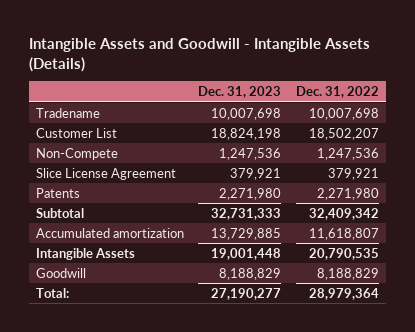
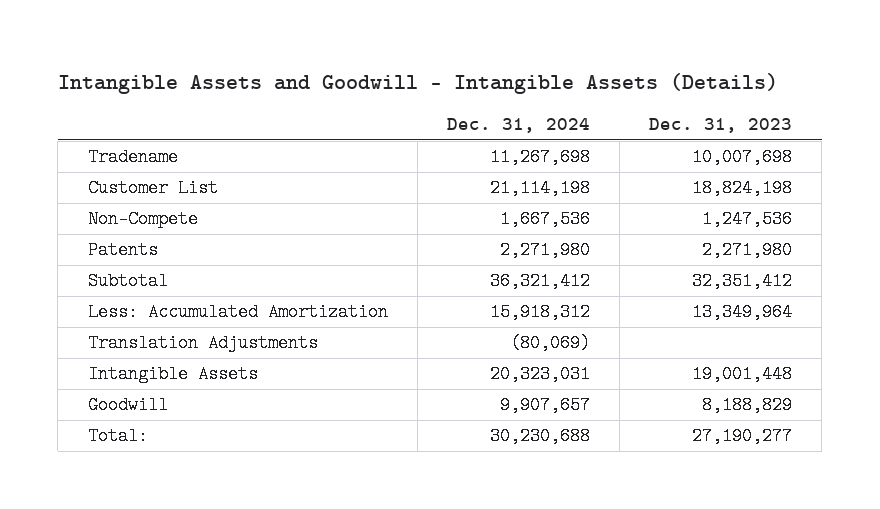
- | Dec. 31, 2023 | Dec. 31, 2022
+ | Dec. 31, 2024 | Dec. 31, 2023
- Slice License Agreement | 379,921 | 379,921
- Subtotal | 32,731,333 | 32,409,342
- Accumulated amortization | 13,729,885 | 11,618,807
+ Subtotal | 36,321,412 | 32,351,412
+ Less: Accumulated Amortization | 15,918,312 | 13,349,964
+ Translation Adjustments | (80,069) |

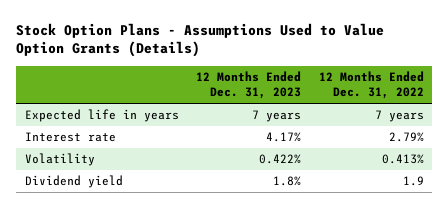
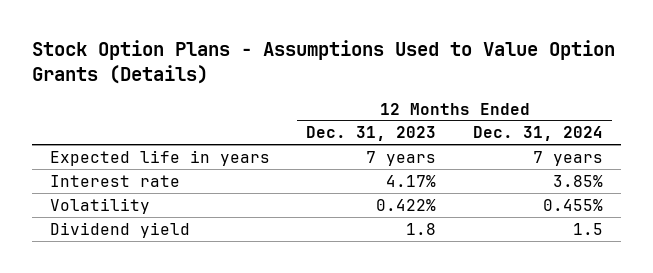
- | 12 Months Ended Dec. 31, 2023 | 12 Months Ended Dec. 31, 2022
+ | 12 Months Ended Dec. 31, 2023 | 12 Months Ended Dec. 31, 2024
- Dividend yield | 1.8% | 1.9
+ Dividend yield | 1.8 | 1.5

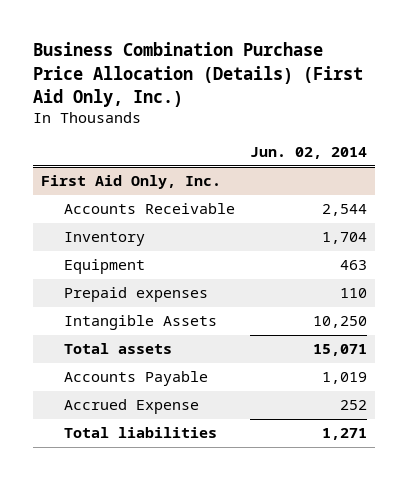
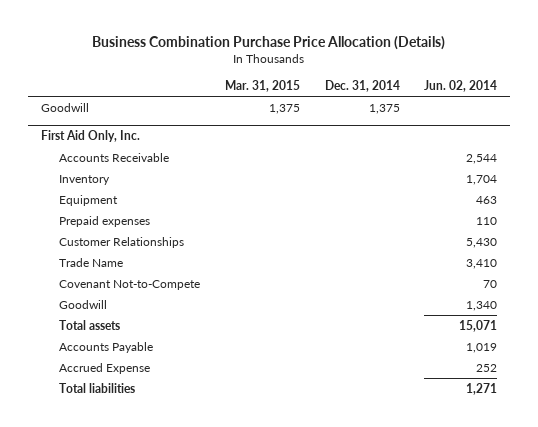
- Business Combination Purchase Price Allocation (Details) (First Aid Only, Inc.)
+ Business Combination Purchase Price Allocation (Details)
- | Jun. 02, 2014
+ | Mar. 31, 2015 | Dec. 31, 2014 | Jun. 02, 2014
+ Goodwill | 1,375 | 1,375 |
@ First Aid Only, Inc.
- Intangible Assets | 10,250
+ Customer Relationships | | | 5,430
+ Trade Name | | | 3,410
+ Covenant Not-to-Compete | | | 70
+ Goodwill | | | 1,340

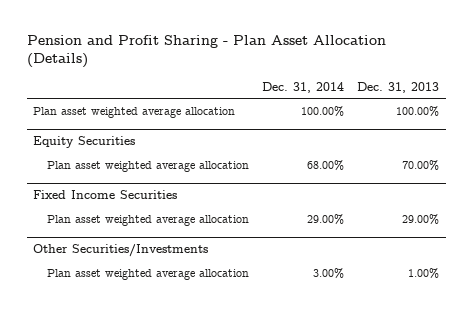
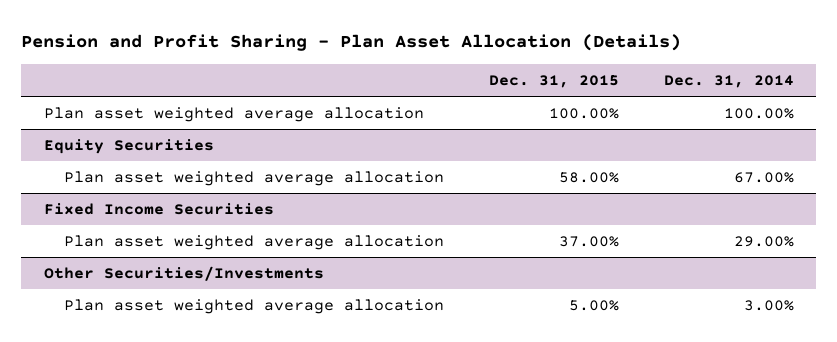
- | Dec. 31, 2014 | Dec. 31, 2013
+ | Dec. 31, 2015 | Dec. 31, 2014
@ Equity Securities
- Plan asset weighted average allocation | 68.00% | 70.00%
+ Plan asset weighted average allocation | 58.00% | 67.00%

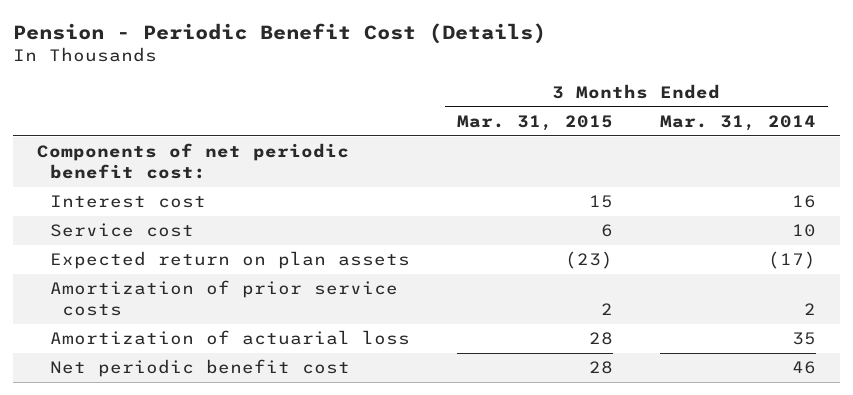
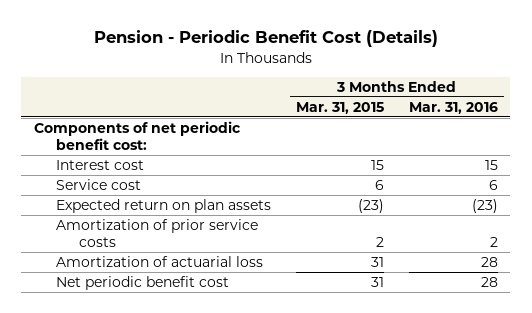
- | 3 Months Ended Mar. 31, 2015 | 3 Months Ended Mar. 31, 2014
+ | 3 Months Ended Mar. 31, 2015 | 3 Months Ended Mar. 31, 2016
- Amortization of actuarial loss | 28 | 35
- Net periodic benefit cost | 28 | 46
+ Amortization of actuarial loss | 31 | 28
+ Net periodic benefit cost | 31 | 28

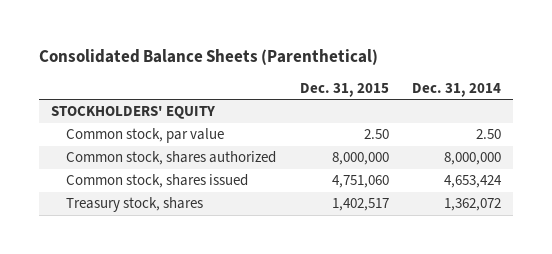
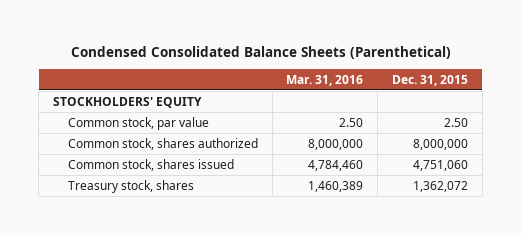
- Consolidated Balance Sheets (Parenthetical)
+ Condensed Consolidated Balance Sheets (Parenthetical)
- | Dec. 31, 2015 | Dec. 31, 2014
+ | Mar. 31, 2016 | Dec. 31, 2015
- Treasury stock, shares | 1,402,517 | 1,362,072
+ Treasury stock, shares | 1,460,389 | 1,362,072

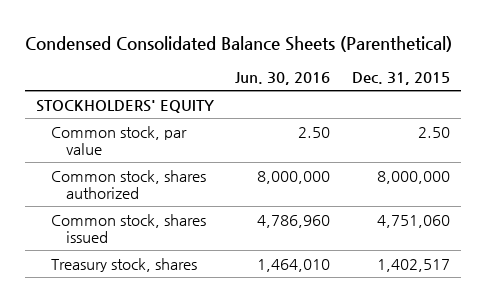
- | Mar. 31, 2016 | Dec. 31, 2015
+ | Jun. 30, 2016 | Dec. 31, 2015
- Treasury stock, shares | 1,460,389 | 1,362,072
+ Treasury stock, shares | 1,464,010 | 1,402,517

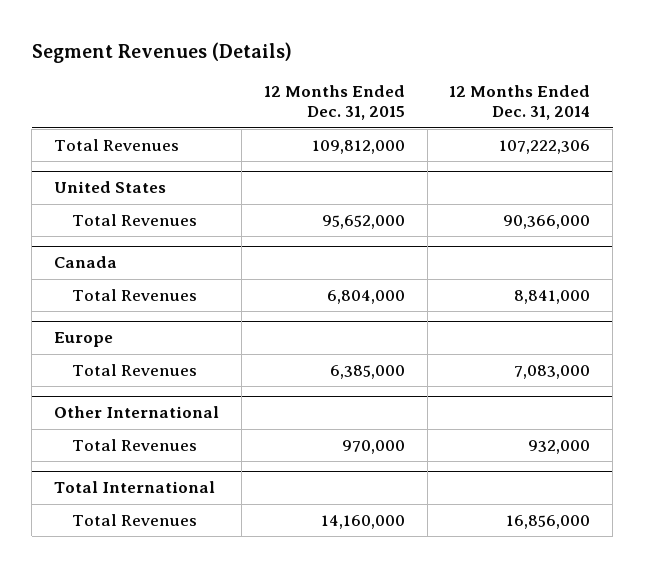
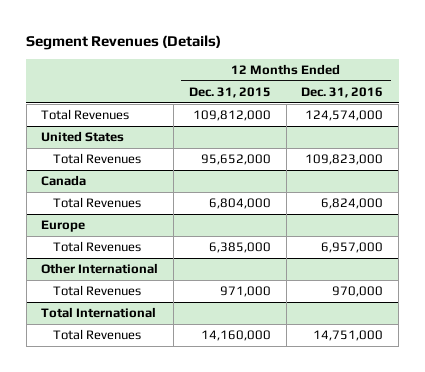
- | 12 Months Ended Dec. 31, 2015 | 12 Months Ended Dec. 31, 2014
+ | 12 Months Ended Dec. 31, 2015 | 12 Months Ended Dec. 31, 2016
@ Other International
- Total Revenues | 970,000 | 932,000
+ Total Revenues | 971,000 | 970,000

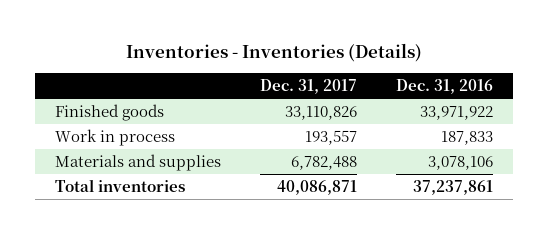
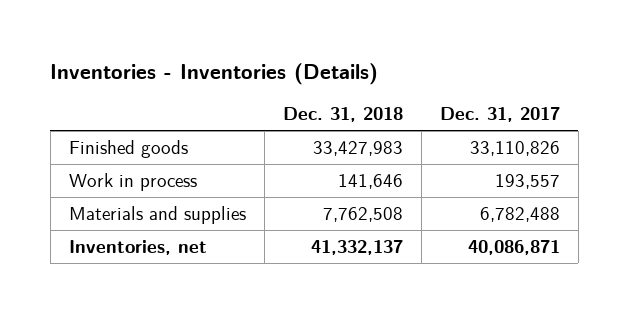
- | Dec. 31, 2017 | Dec. 31, 2016
+ | Dec. 31, 2018 | Dec. 31, 2017
- Total inventories | 40,086,871 | 37,237,861
+ Inventories, net | 41,332,137 | 40,086,871

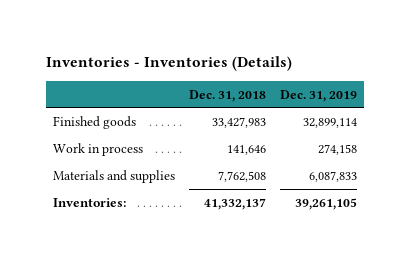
- | Dec. 31, 2018 | Dec. 31, 2017
+ | Dec. 31, 2018 | Dec. 31, 2019
- Inventories, net | 41,332,137 | 40,086,871
+ Inventories: | 41,332,137 | 39,261,105

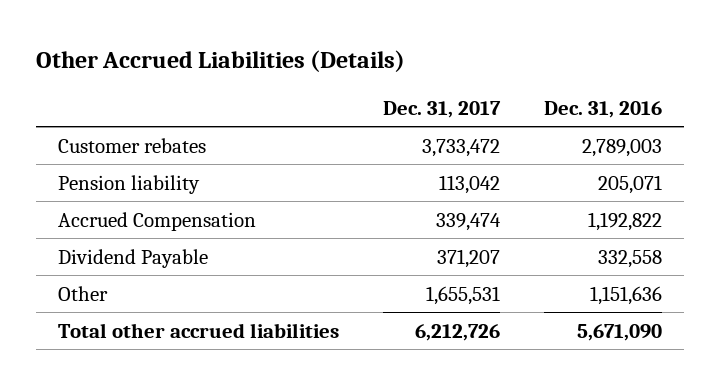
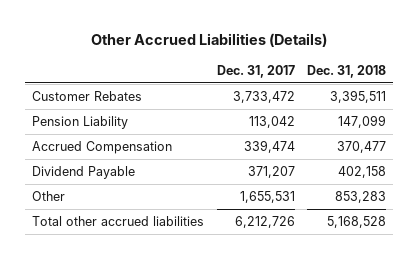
- | Dec. 31, 2017 | Dec. 31, 2016
+ | Dec. 31, 2017 | Dec. 31, 2018
- Customer rebates | 3,733,472 | 2,789,003
- Pension liability | 113,042 | 205,071
+ Customer Rebates | 3,733,472 | 3,395,511
+ Pension Liability | 113,042 | 147,099

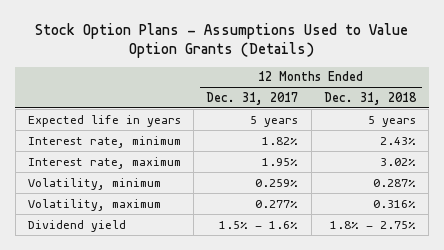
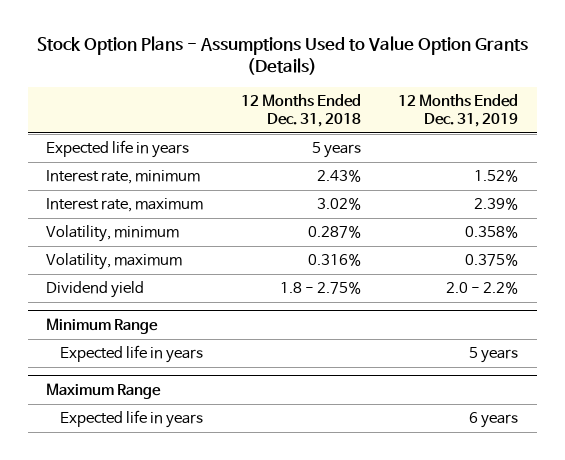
- | 12 Months Ended Dec. 31, 2017 | 12 Months Ended Dec. 31, 2018
+ | 12 Months Ended Dec. 31, 2018 | 12 Months Ended Dec. 31, 2019
- Dividend yield | 1.5% - 1.6% | 1.8% - 2.75%
+ Dividend yield | 1.8 - 2.75% | 2.0 - 2.2%
+ Minimum Range
+ Expected life in years | | 5 years
+ Maximum Range
+ Expected life in years | | 6 years

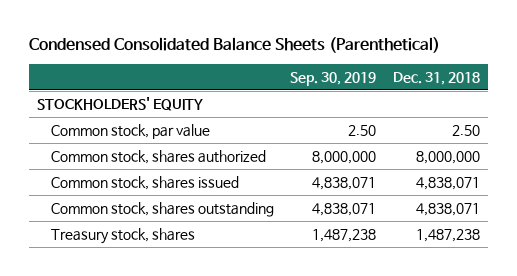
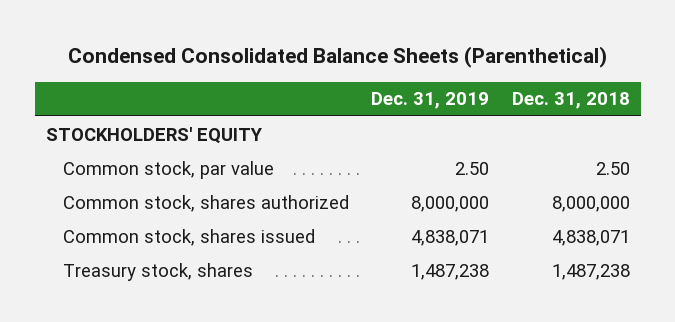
- | Sep. 30, 2019 | Dec. 31, 2018
+ | Dec. 31, 2019 | Dec. 31, 2018
- Common stock, shares outstanding | 4,838,071 | 4,838,071

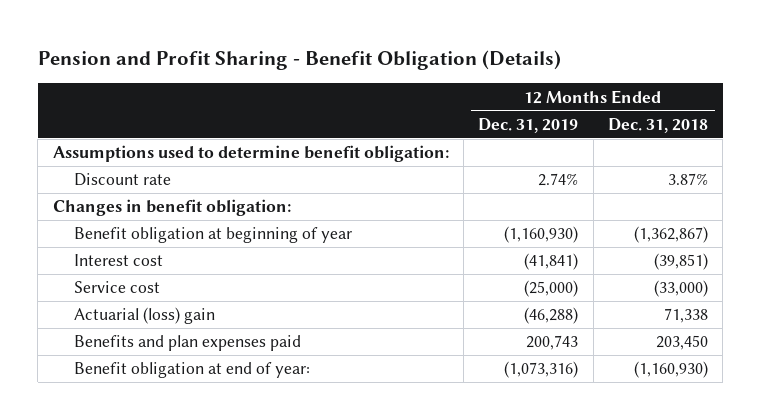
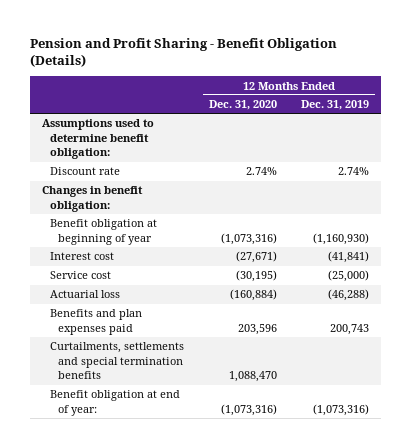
- | 12 Months Ended Dec. 31, 2019 | 12 Months Ended Dec. 31, 2018
+ | 12 Months Ended Dec. 31, 2020 | 12 Months Ended Dec. 31, 2019
- Actuarial (loss) gain | (46,288) | 71,338
+ Actuarial loss | (160,884) | (46,288)
+ Curtailments, settlements and special termination benefits | 1,088,470 |

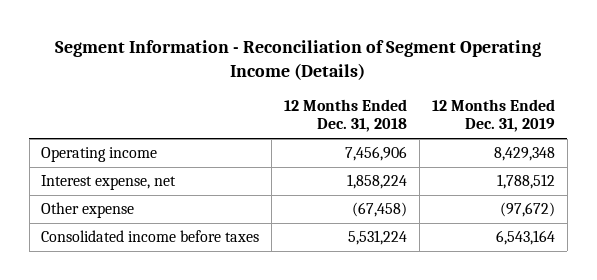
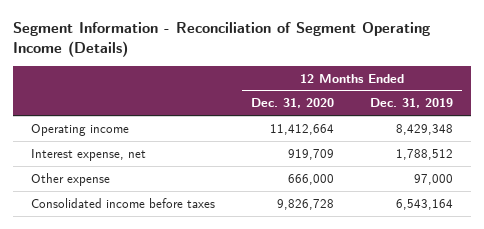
- | 12 Months Ended Dec. 31, 2018 | 12 Months Ended Dec. 31, 2019
+ | 12 Months Ended Dec. 31, 2020 | 12 Months Ended Dec. 31, 2019
- Other expense | (67,458) | (97,672)
+ Other expense | 666,000 | 97,000

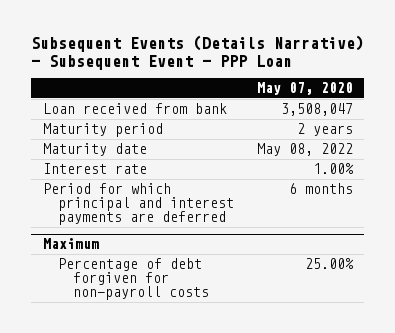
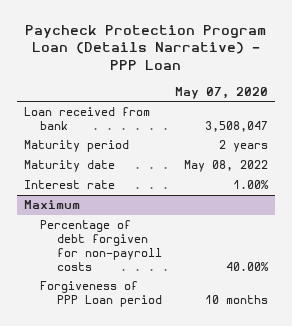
- Subsequent Events (Details Narrative) - Subsequent Event - PPP Loan
+ Paycheck Protection Program Loan (Details Narrative) - PPP Loan
- Period for which principal and interest payments are deferred | 6 months
@ Maximum
- Percentage of debt forgiven for non-payroll costs | 25.00%
+ Percentage of debt forgiven for non-payroll costs | 40.00%
+ Forgiveness of PPP Loan period | 10 months

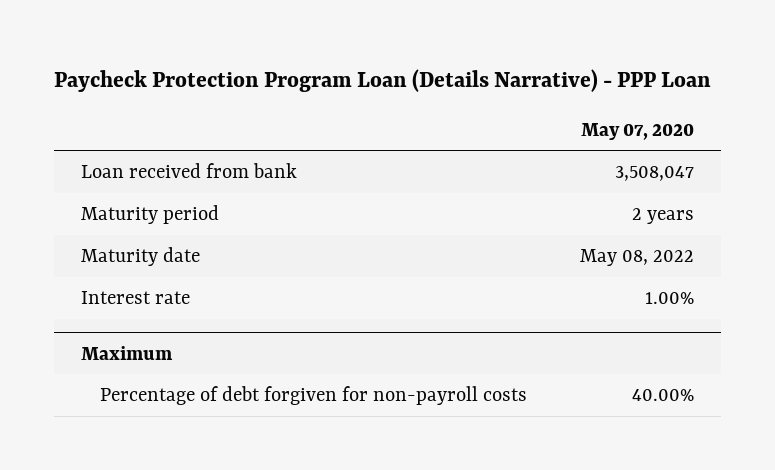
@ Maximum
- Forgiveness of PPP Loan period | 10 months

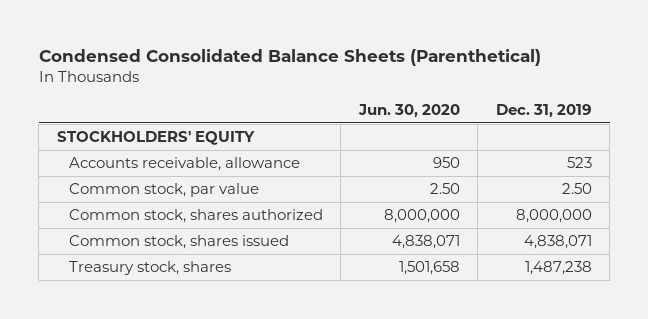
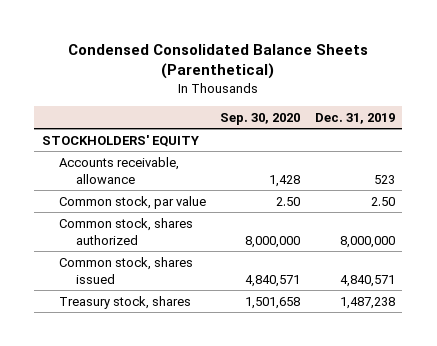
- | Jun. 30, 2020 | Dec. 31, 2019
+ | Sep. 30, 2020 | Dec. 31, 2019
- Common stock, shares issued | 4,838,071 | 4,838,071
+ Common stock, shares issued | 4,840,571 | 4,840,571

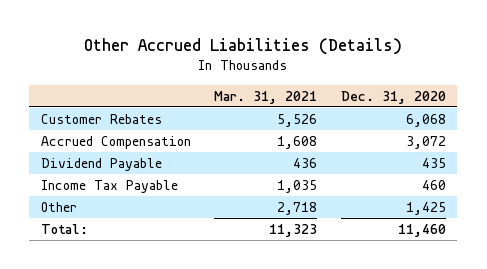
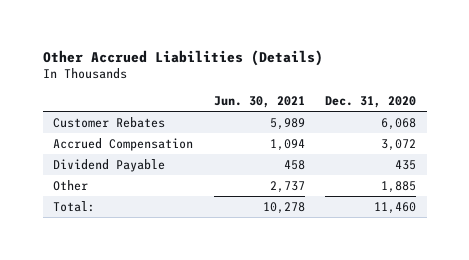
- | Mar. 31, 2021 | Dec. 31, 2020
+ | Jun. 30, 2021 | Dec. 31, 2020
- Income Tax Payable | 1,035 | 460
- Other | 2,718 | 1,425
+ Other | 2,737 | 1,885

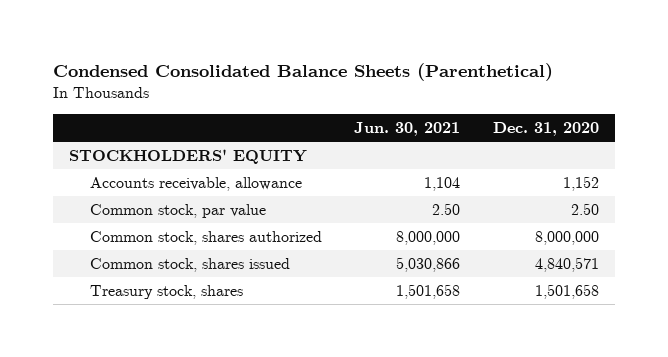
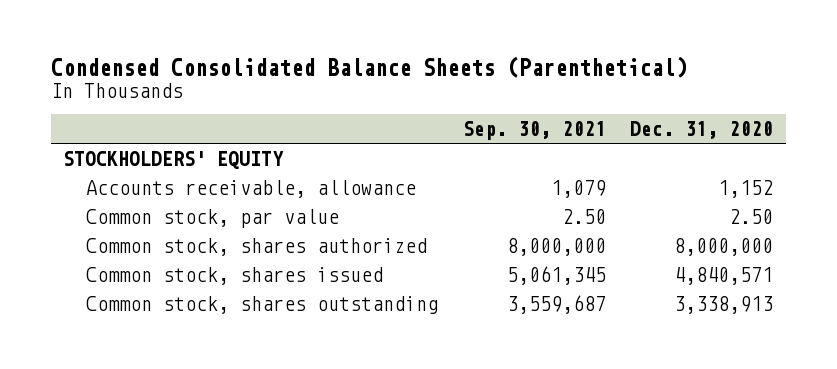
- | Jun. 30, 2021 | Dec. 31, 2020
+ | Sep. 30, 2021 | Dec. 31, 2020
- Treasury stock, shares | 1,501,658 | 1,501,658
+ Common stock, shares outstanding | 3,559,687 | 3,338,913

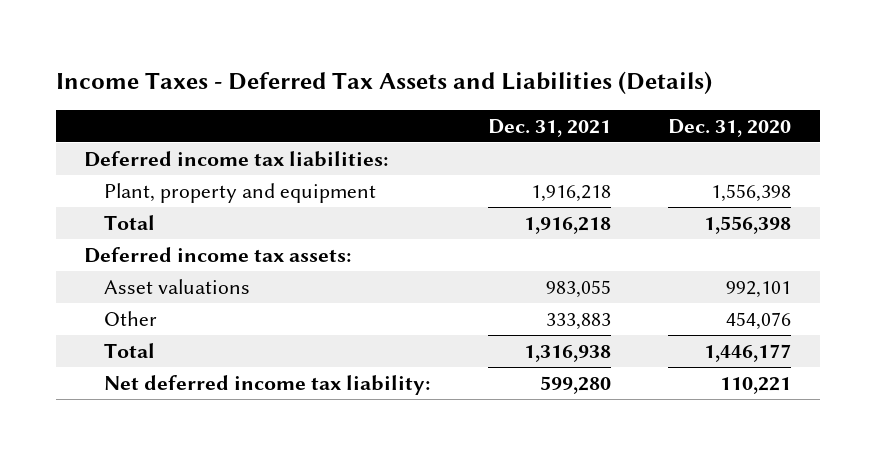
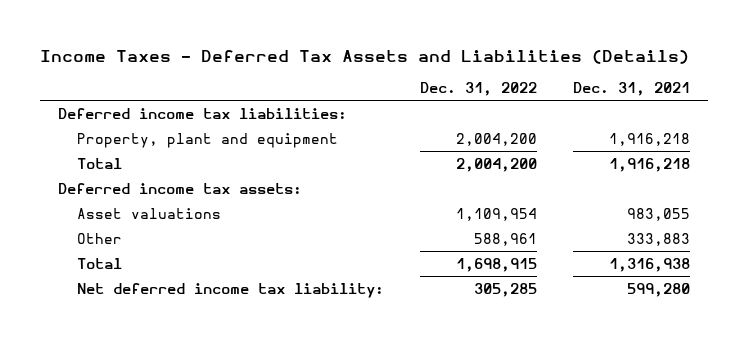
- | Dec. 31, 2021 | Dec. 31, 2020
+ | Dec. 31, 2022 | Dec. 31, 2021
- Plant, property and equipment | 1,916,218 | 1,556,398
+ Property, plant and equipment | 2,004,200 | 1,916,218

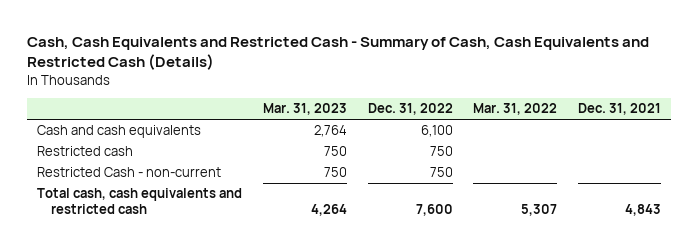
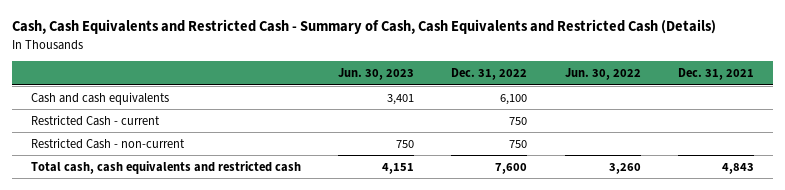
- | Mar. 31, 2023 | Dec. 31, 2022 | Mar. 31, 2022 | Dec. 31, 2021
+ | Jun. 30, 2023 | Dec. 31, 2022 | Jun. 30, 2022 | Dec. 31, 2021
- Restricted cash | 750 | 750 | |
+ Restricted Cash - current | | 750 | |

